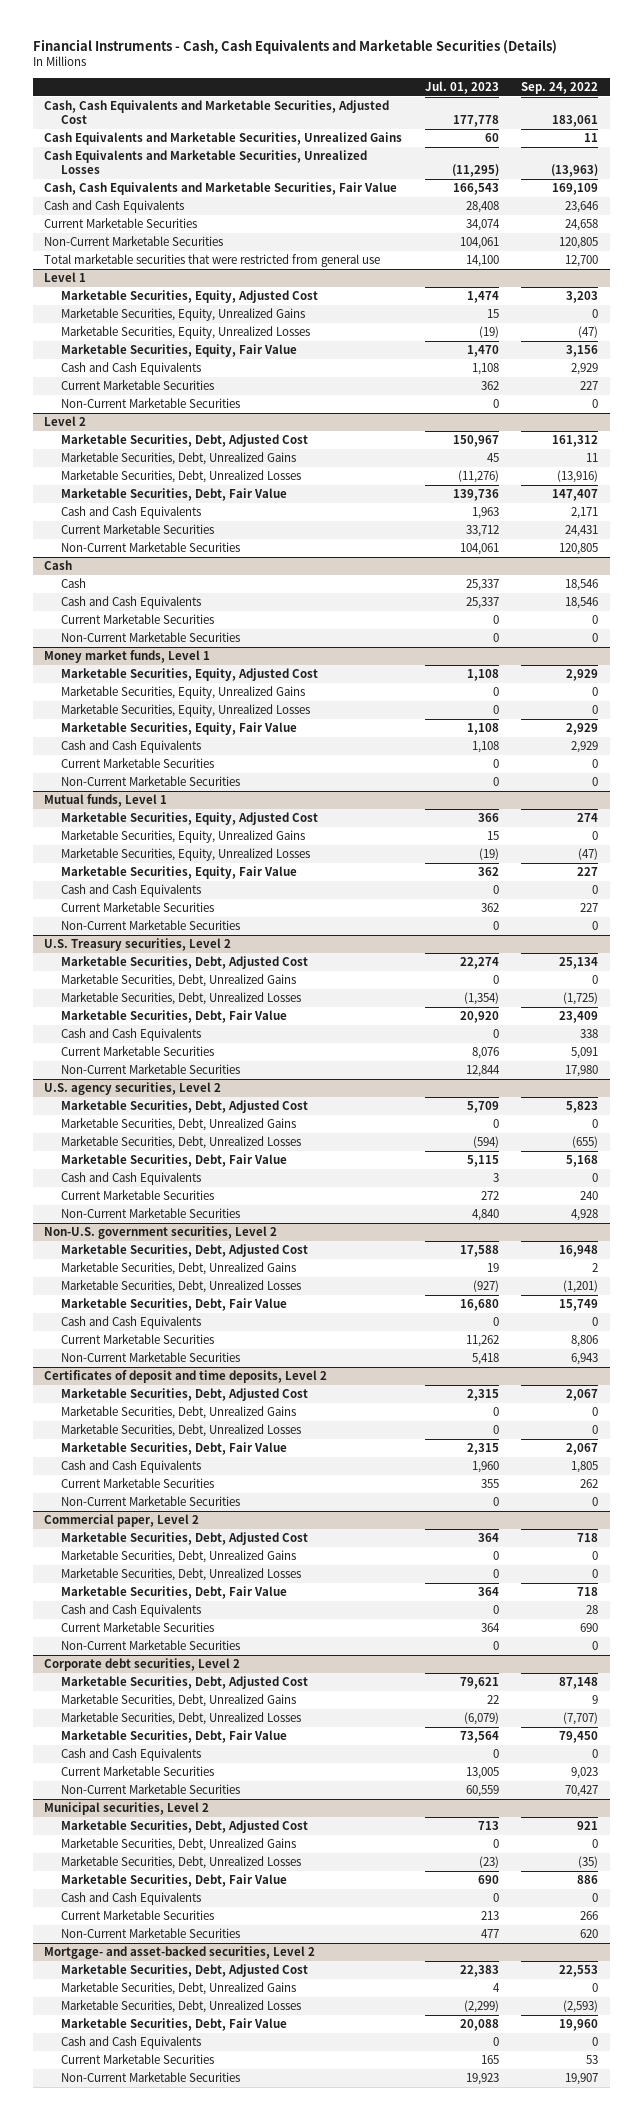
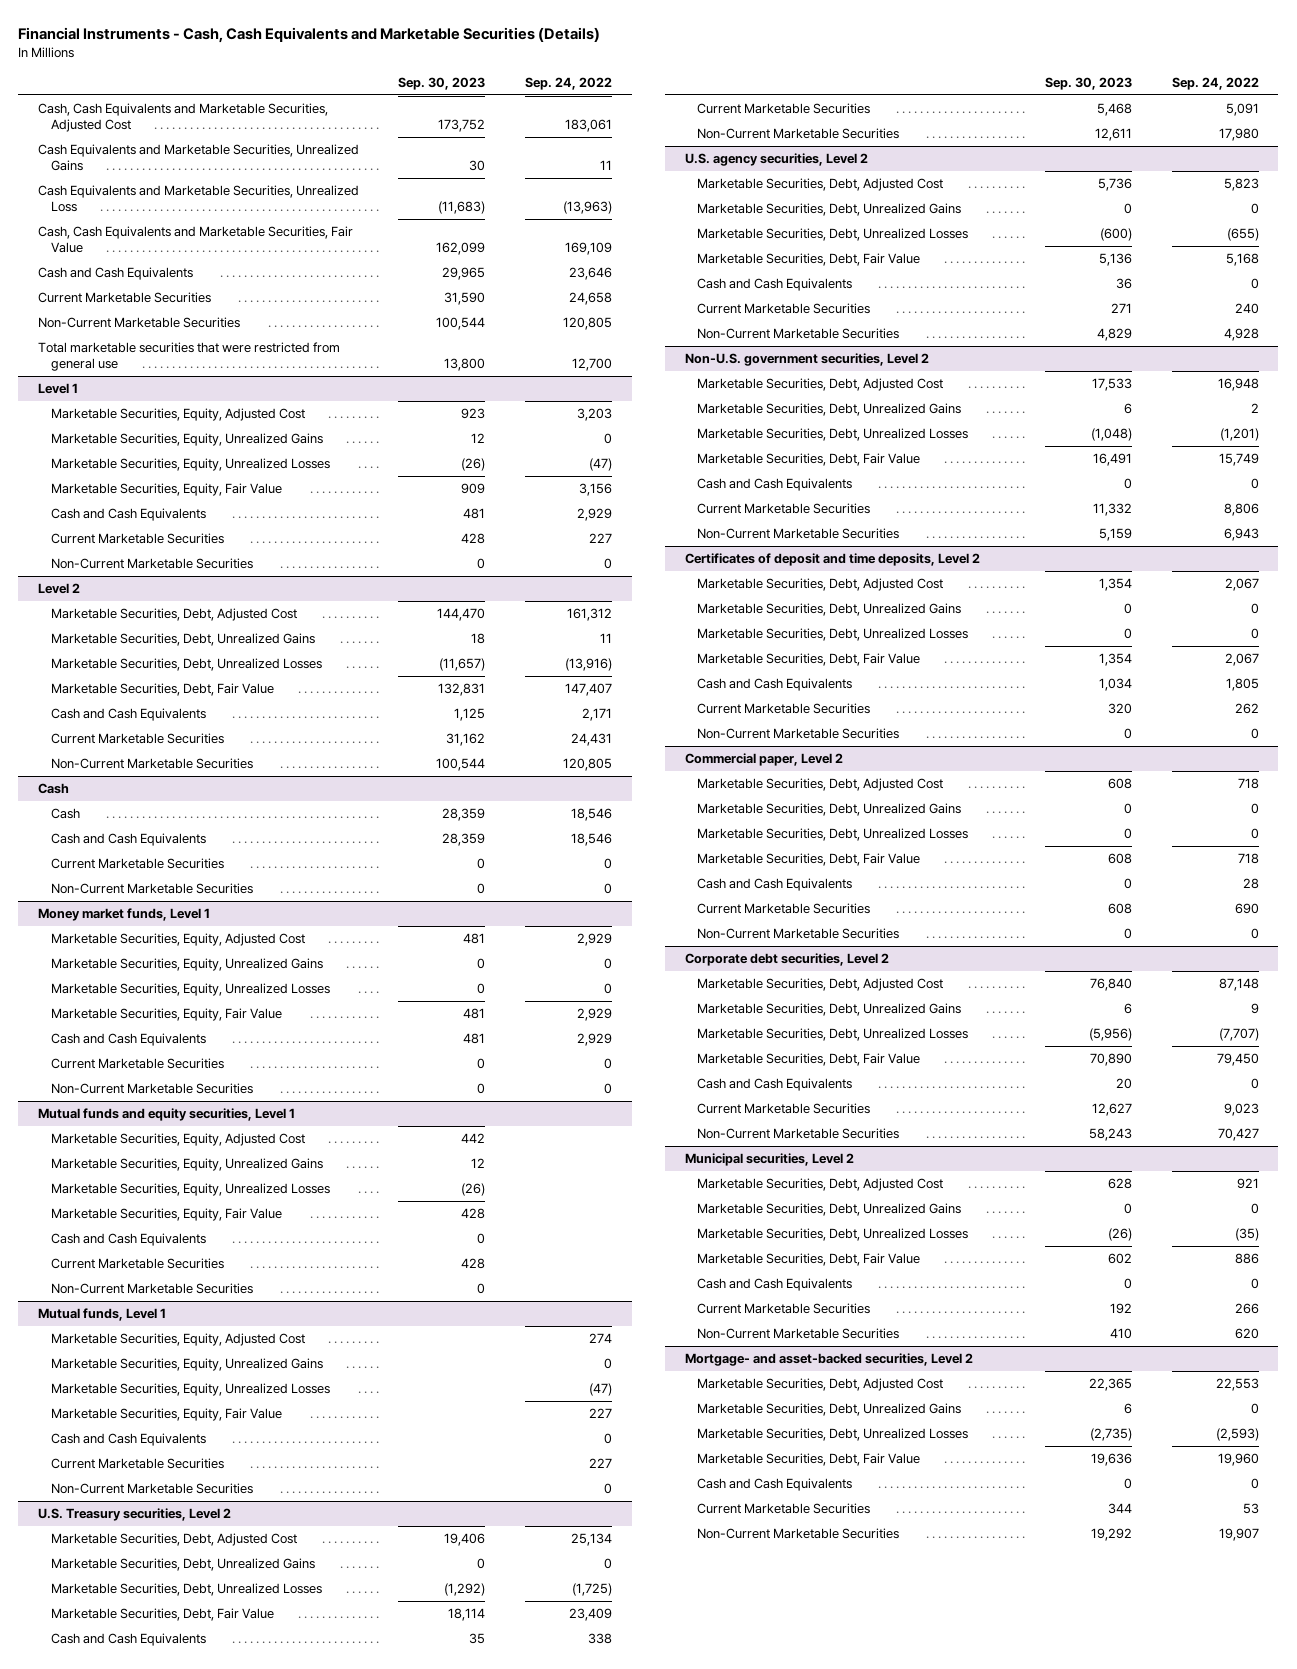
- | Jul. 01, 2023 | Sep. 24, 2022
+ | Sep. 30, 2023 | Sep. 24, 2022
- Cash Equivalents and Marketable Securities, Unrealized Losses | (11,295) | (13,963)
+ Cash Equivalents and Marketable Securities, Unrealized Loss | (11,683) | (13,963)
+ Mutual funds and equity securities, Level 1
+ Marketable Securities, Equity, Adjusted Cost | 442 |
+ Marketable Securities, Equity, Unrealized Gains | 12 |
+ Marketable Securities, Equity, Unrealized Losses | (26) |
+ Marketable Securities, Equity, Fair Value | 428 |
+ Cash and Cash Equivalents | 0 |
+ Current Marketable Securities | 428 |
+ Non-Current Marketable Securities | 0 |

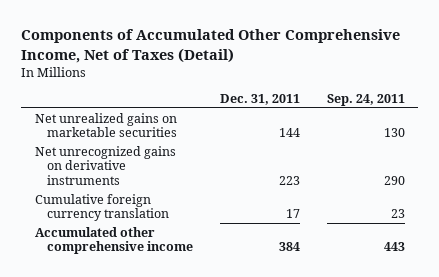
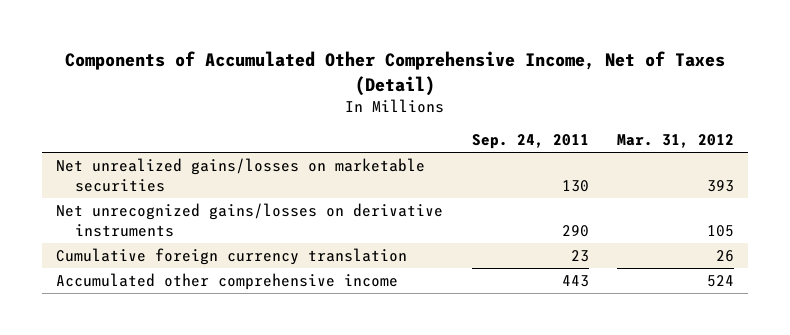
- | Dec. 31, 2011 | Sep. 24, 2011
+ | Sep. 24, 2011 | Mar. 31, 2012
- Net unrealized gains on marketable securities | 144 | 130
- Net unrecognized gains on derivative instruments | 223 | 290
+ Net unrealized gains/losses on marketable securities | 130 | 393
+ Net unrecognized gains/losses on derivative instruments | 290 | 105

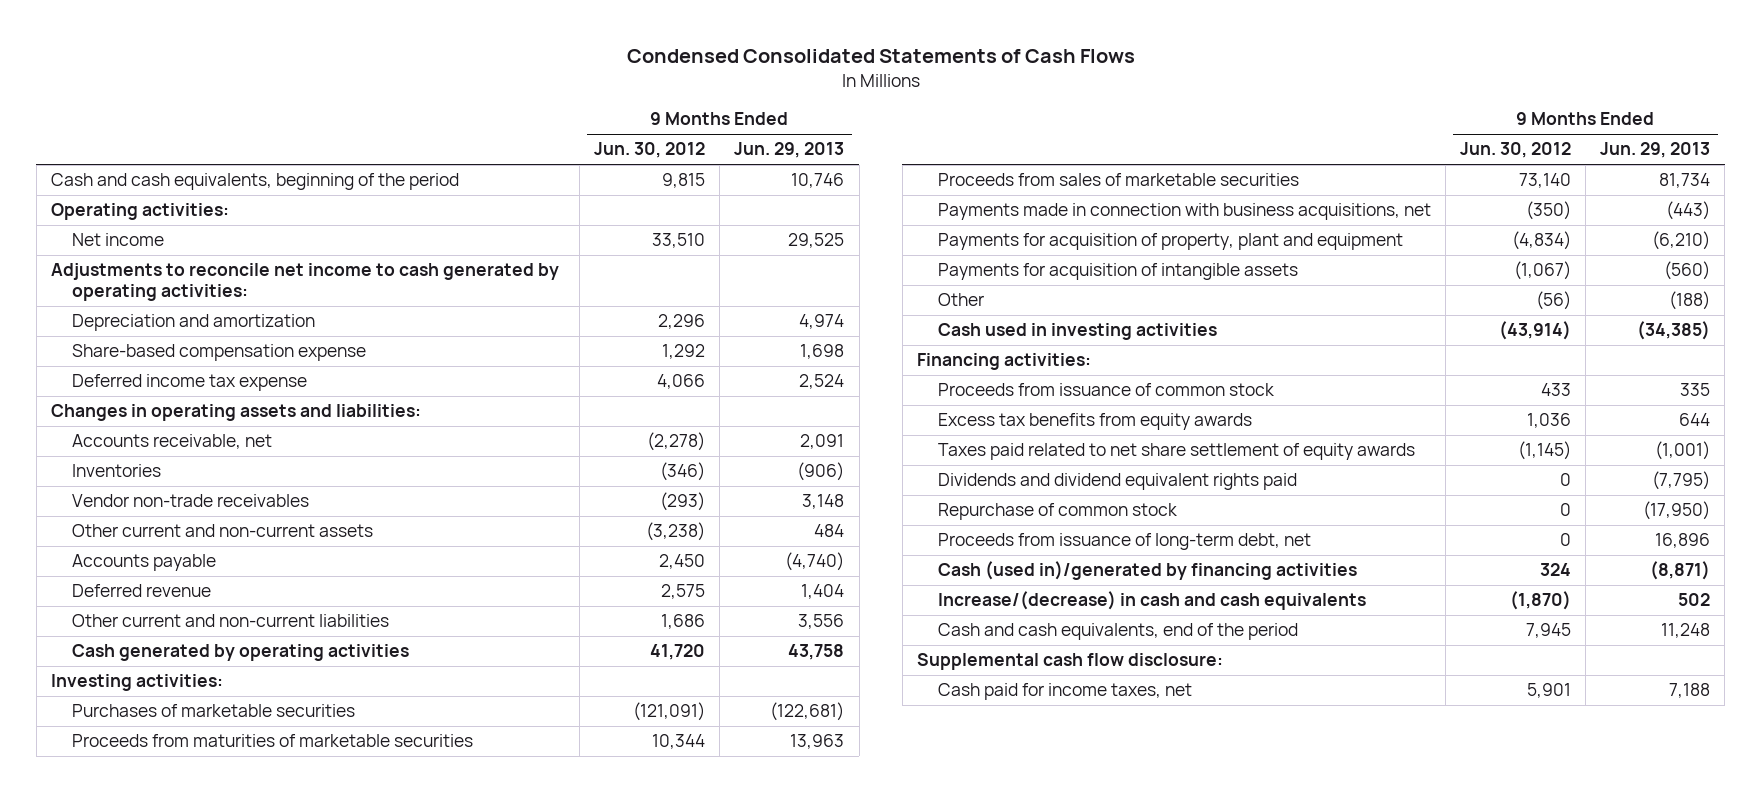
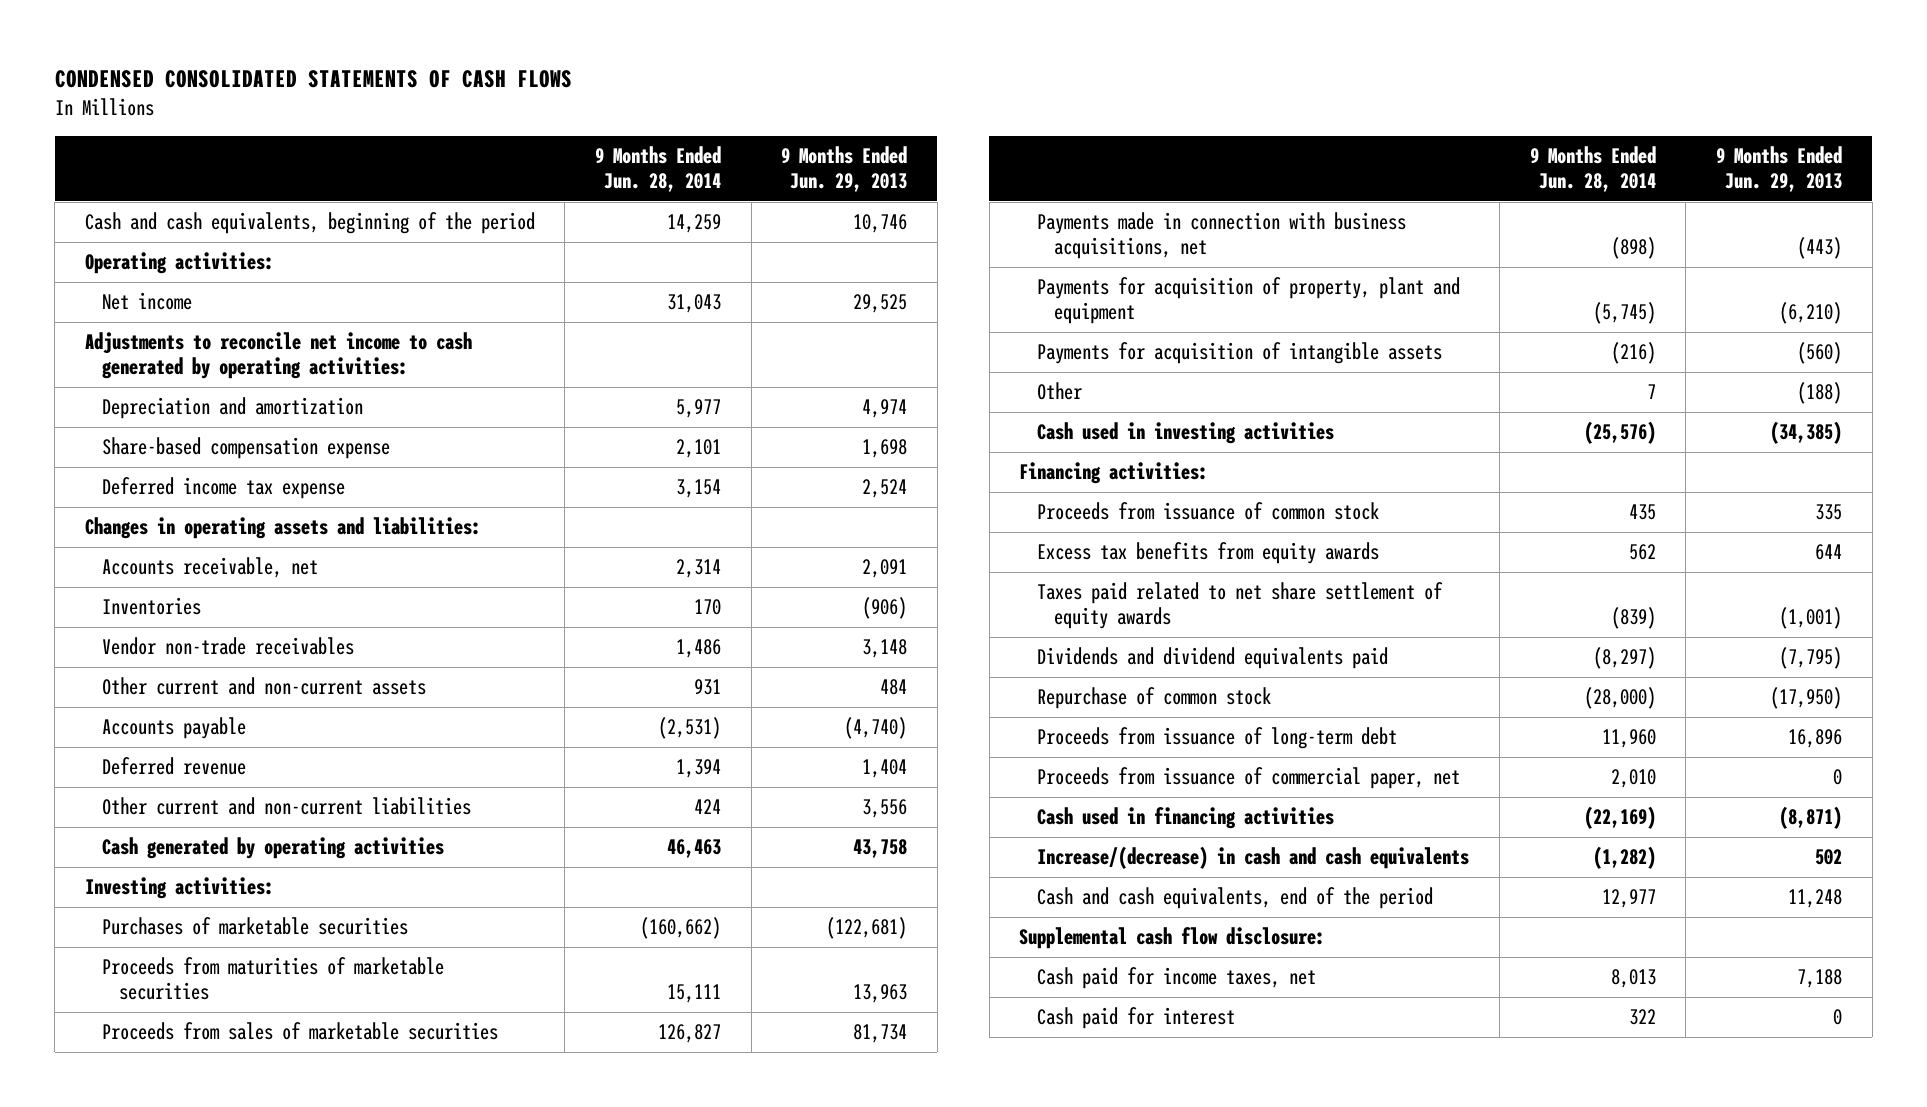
- Condensed Consolidated Statements of Cash Flows
+ CONDENSED CONSOLIDATED STATEMENTS OF CASH FLOWS
- | 9 Months Ended Jun. 30, 2012 | 9 Months Ended Jun. 29, 2013
+ | 9 Months Ended Jun. 28, 2014 | 9 Months Ended Jun. 29, 2013
- Dividends and dividend equivalent rights paid | 0 | (7,795)
+ Dividends and dividend equivalents paid | (8,297) | (7,795)
- Proceeds from issuance of long-term debt, net | 0 | 16,896
- Cash (used in)/generated by financing activities | 324 | (8,871)
+ Proceeds from issuance of long-term debt | 11,960 | 16,896
+ Proceeds from issuance of commercial paper, net | 2,010 | 0
+ Cash used in financing activities | (22,169) | (8,871)
+ Cash paid for interest | 322 | 0

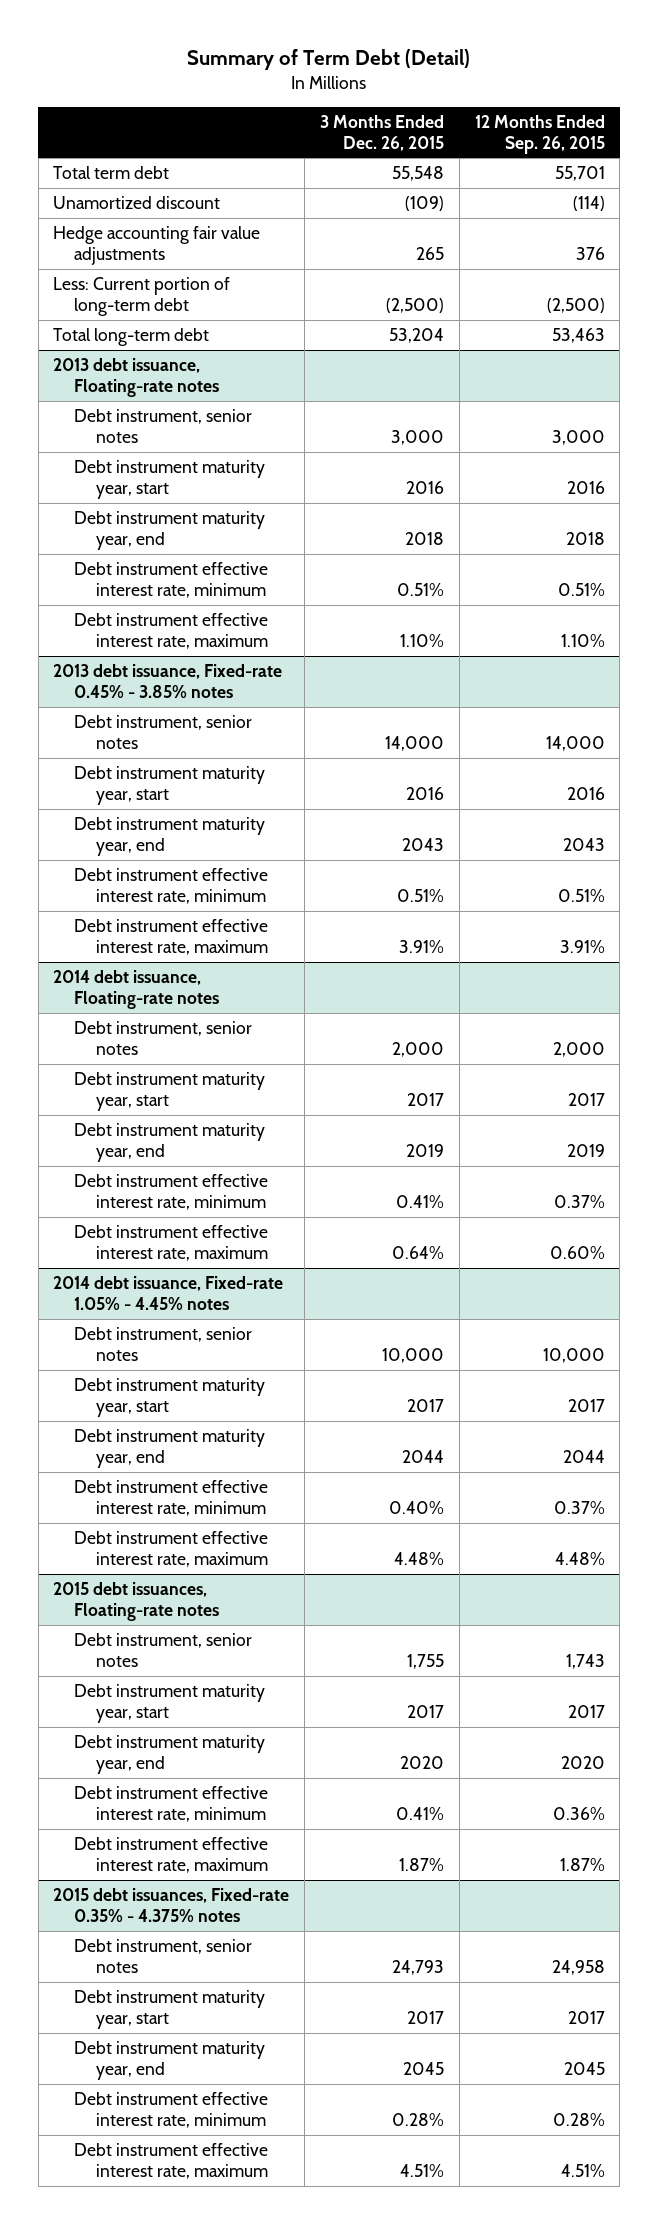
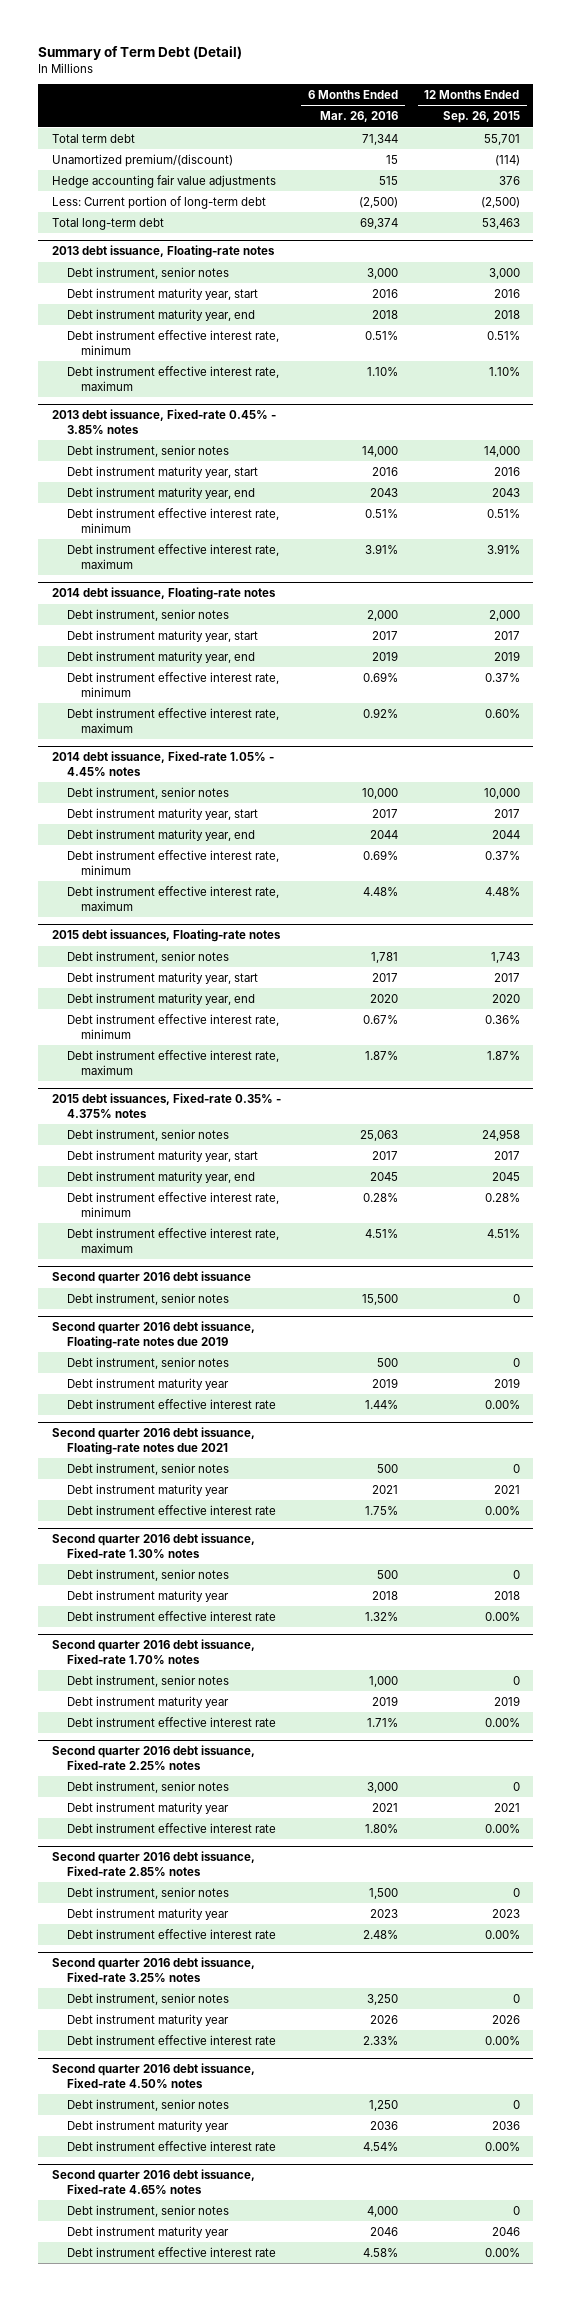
- | 3 Months Ended Dec. 26, 2015 | 12 Months Ended Sep. 26, 2015
+ | 6 Months Ended Mar. 26, 2016 | 12 Months Ended Sep. 26, 2015
- Unamortized discount | (109) | (114)
+ Unamortized premium/(discount) | 15 | (114)
+ Second quarter 2016 debt issuance
+ Debt instrument, senior notes | 15,500 | 0
+ Second quarter 2016 debt issuance, Floating-rate notes due 2019
+ Debt instrument, senior notes | 500 | 0
+ Debt instrument maturity year | 2019 | 2019
+ Debt instrument effective interest rate | 1.44% | 0.00%
+ Second quarter 2016 debt issuance, Floating-rate notes due 2021
+ Debt instrument, senior notes | 500 | 0
+ Debt instrument maturity year | 2021 | 2021
+ Debt instrument effective interest rate | 1.75% | 0.00%
+ Second quarter 2016 debt issuance, Fixed-rate 1.30% notes
+ Debt instrument, senior notes | 500 | 0
+ Debt instrument maturity year | 2018 | 2018
+ Debt instrument effective interest rate | 1.32% | 0.00%
+ Second quarter 2016 debt issuance, Fixed-rate 1.70% notes
+ Debt instrument, senior notes | 1,000 | 0
+ Debt instrument maturity year | 2019 | 2019
+ Debt instrument effective interest rate | 1.71% | 0.00%
+ Second quarter 2016 debt issuance, Fixed-rate 2.25% notes
+ Debt instrument, senior notes | 3,000 | 0
+ Debt instrument maturity year | 2021 | 2021
+ Debt instrument effective interest rate | 1.80% | 0.00%
+ Second quarter 2016 debt issuance, Fixed-rate 2.85% notes
+ Debt instrument, senior notes | 1,500 | 0
+ Debt instrument maturity year | 2023 | 2023
+ Debt instrument effective interest rate | 2.48% | 0.00%
+ Second quarter 2016 debt issuance, Fixed-rate 3.25% notes
+ Debt instrument, senior notes | 3,250 | 0
+ Debt instrument maturity year | 2026 | 2026
+ Debt instrument effective interest rate | 2.33% | 0.00%
+ Second quarter 2016 debt issuance, Fixed-rate 4.50% notes
+ Debt instrument, senior notes | 1,250 | 0
+ Debt instrument maturity year | 2036 | 2036
+ Debt instrument effective interest rate | 4.54% | 0.00%
+ Second quarter 2016 debt issuance, Fixed-rate 4.65% notes
+ Debt instrument, senior notes | 4,000 | 0
+ Debt instrument maturity year | 2046 | 2046
+ Debt instrument effective interest rate | 4.58% | 0.00%

